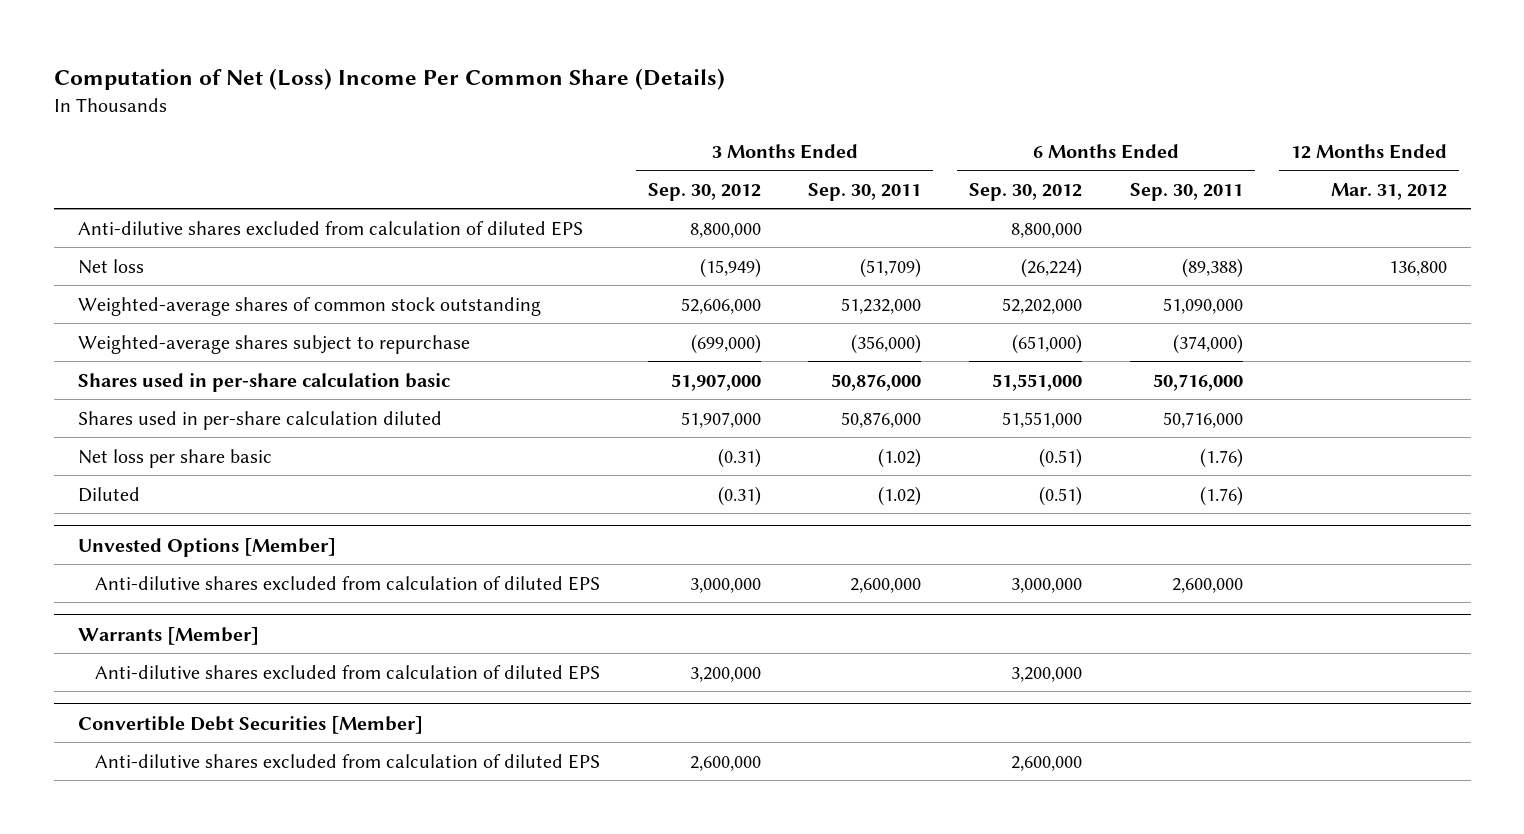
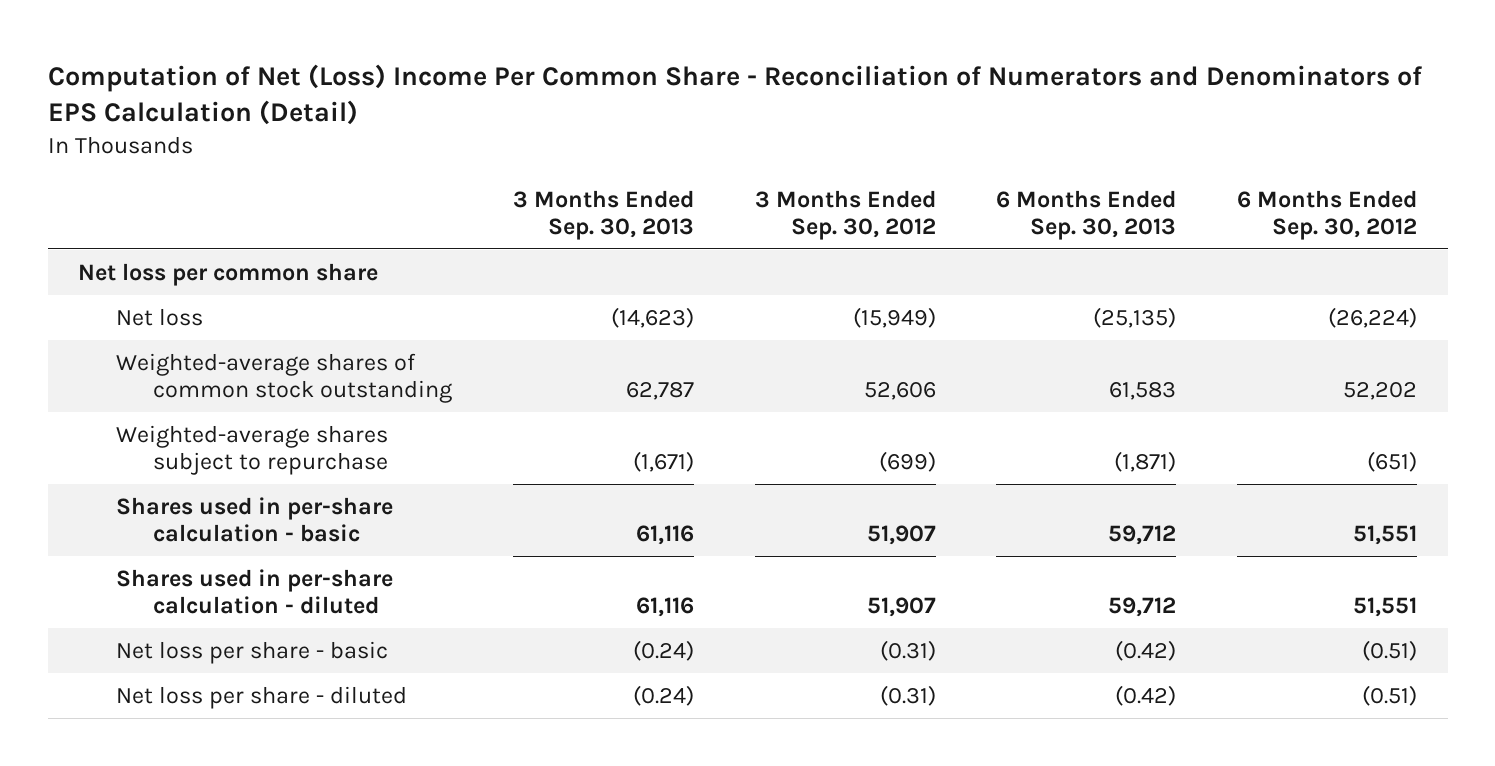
- Computation of Net (Loss) Income Per Common Share (Details)
+ Computation of Net (Loss) Income Per Common Share - Reconciliation of Numerators and Denominators of EPS Calculation (Detail)
- | 3 Months Ended Sep. 30, 2012 | 3 Months Ended Sep. 30, 2011 | 6 Months Ended Sep. 30, 2012 | 6 Months Ended Sep. 30, 2011 | 12 Months Ended Mar. 31, 2012
+ | 3 Months Ended Sep. 30, 2013 | 3 Months Ended Sep. 30, 2012 | 6 Months Ended Sep. 30, 2013 | 6 Months Ended Sep. 30, 2012
- Anti-dilutive shares excluded from calculation of diluted EPS | 8,800,000 | | 8,800,000 | |
+ Net loss per common share
- Weighted-average shares of common stock outstanding | 52,606,000 | 51,232,000 | 52,202,000 | 51,090,000 |
- Weighted-average shares subject to repurchase | (699,000) | (356,000) | (651,000) | (374,000) |
- Shares used in per-share calculation basic | 51,907,000 | 50,876,000 | 51,551,000 | 50,716,000 |
- Shares used in per-share calculation diluted | 51,907,000 | 50,876,000 | 51,551,000 | 50,716,000 |
- Net loss per share basic | (0.31) | (1.02) | (0.51) | (1.76) |
- Diluted | (0.31) | (1.02) | (0.51) | (1.76) |
- Unvested Options [Member]
- Anti-dilutive shares excluded from calculation of diluted EPS | 3,000,000 | 2,600,000 | 3,000,000 | 2,600,000 |
- Warrants [Member]
- Anti-dilutive shares excluded from calculation of diluted EPS | 3,200,000 | | 3,200,000 | |
- Convertible Debt Securities [Member]
- Anti-dilutive shares excluded from calculation of diluted EPS | 2,600,000 | | 2,600,000 | |
+ Weighted-average shares of common stock outstanding | 62,787 | 52,606 | 61,583 | 52,202
+ Weighted-average shares subject to repurchase | (1,671) | (699) | (1,871) | (651)
+ Shares used in per-share calculation - basic | 61,116 | 51,907 | 59,712 | 51,551
+ Shares used in per-share calculation - diluted | 61,116 | 51,907 | 59,712 | 51,551
+ Net loss per share - basic | (0.24) | (0.31) | (0.42) | (0.51)
+ Net loss per share - diluted | (0.24) | (0.31) | (0.42) | (0.51)

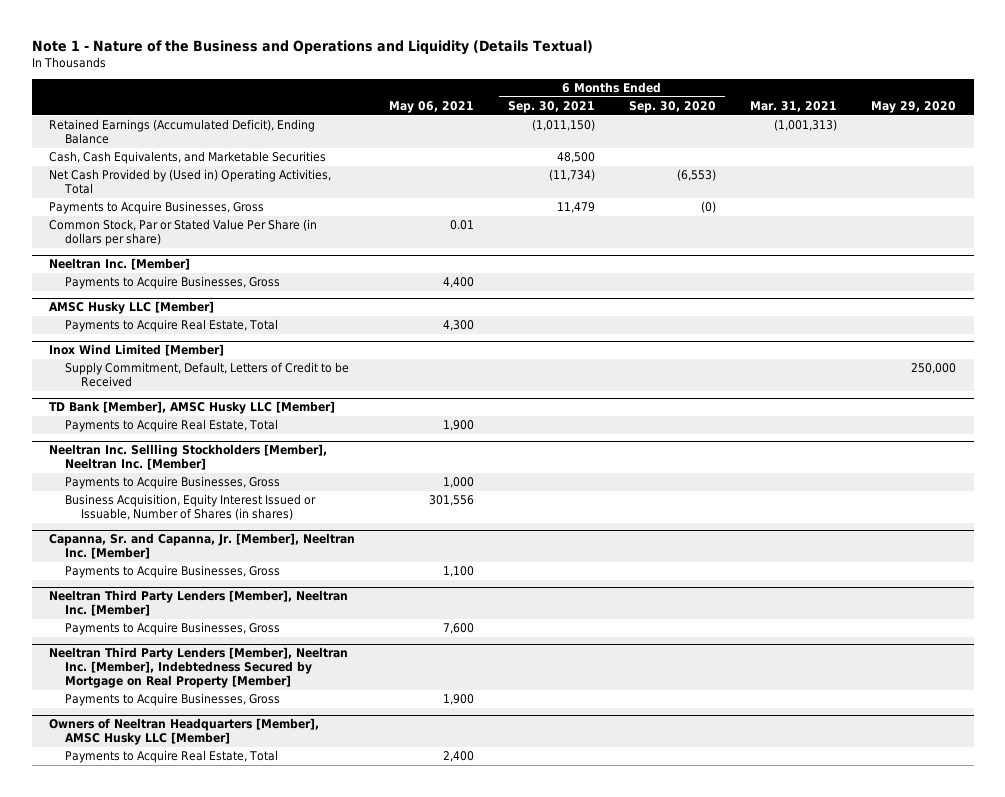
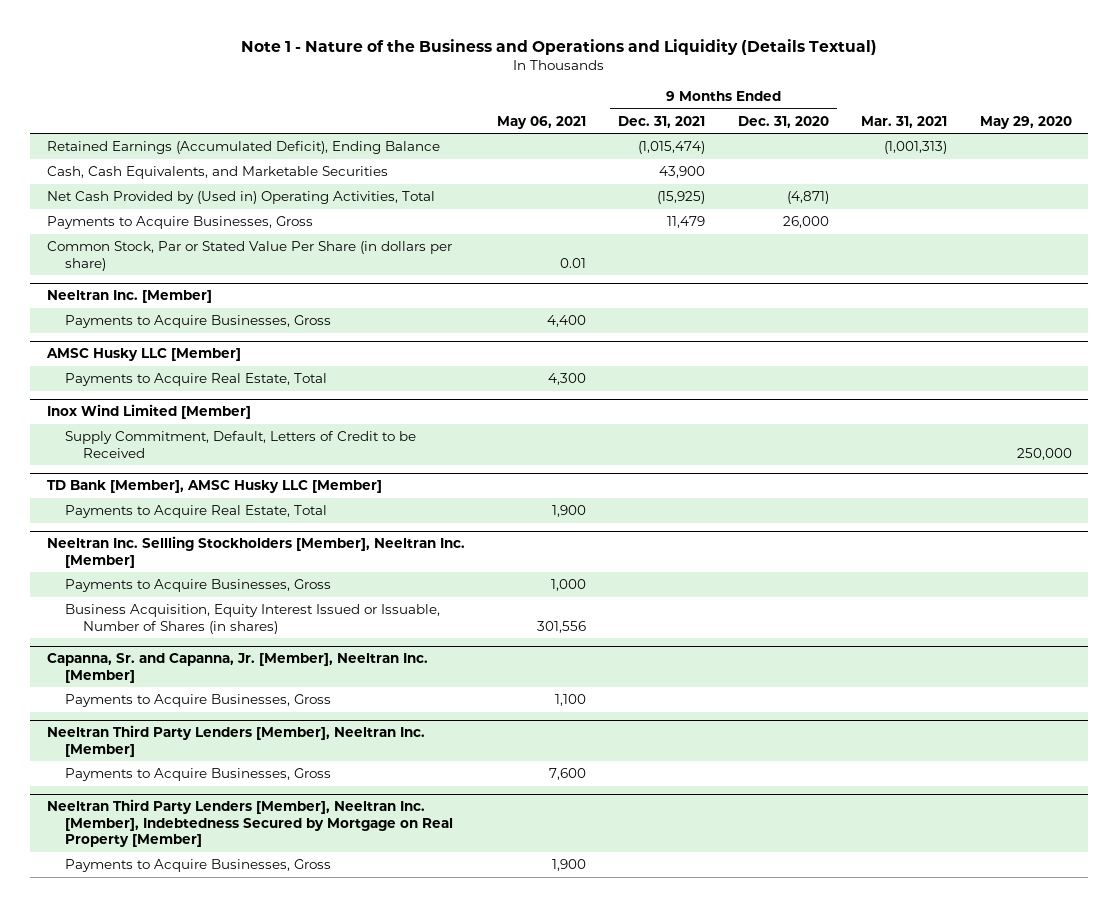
- | May 06, 2021 | 6 Months Ended Sep. 30, 2021 | 6 Months Ended Sep. 30, 2020 | Mar. 31, 2021 | May 29, 2020
+ | May 06, 2021 | 9 Months Ended Dec. 31, 2021 | 9 Months Ended Dec. 31, 2020 | Mar. 31, 2021 | May 29, 2020
- Owners of Neeltran Headquarters [Member], AMSC Husky LLC [Member]
- Payments to Acquire Real Estate, Total | 2,400 | | | |

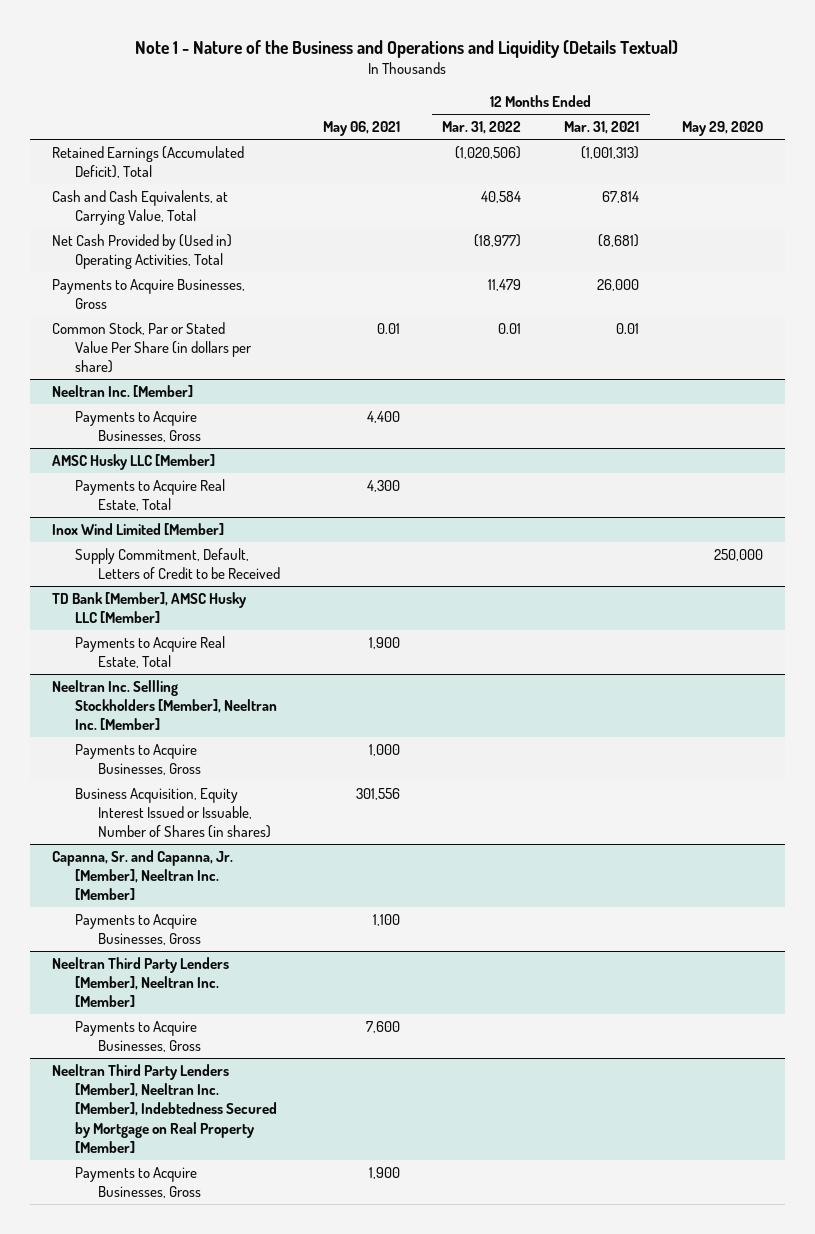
- | May 06, 2021 | 9 Months Ended Dec. 31, 2021 | 9 Months Ended Dec. 31, 2020 | Mar. 31, 2021 | May 29, 2020
+ | May 06, 2021 | 12 Months Ended Mar. 31, 2022 | 12 Months Ended Mar. 31, 2021 | May 29, 2020
- Retained Earnings (Accumulated Deficit), Ending Balance | | (1,015,474) | | (1,001,313) |
- Cash, Cash Equivalents, and Marketable Securities | | 43,900 | | |
+ Retained Earnings (Accumulated Deficit), Total | | (1,020,506) | (1,001,313) |
+ Cash and Cash Equivalents, at Carrying Value, Total | | 40,584 | 67,814 |

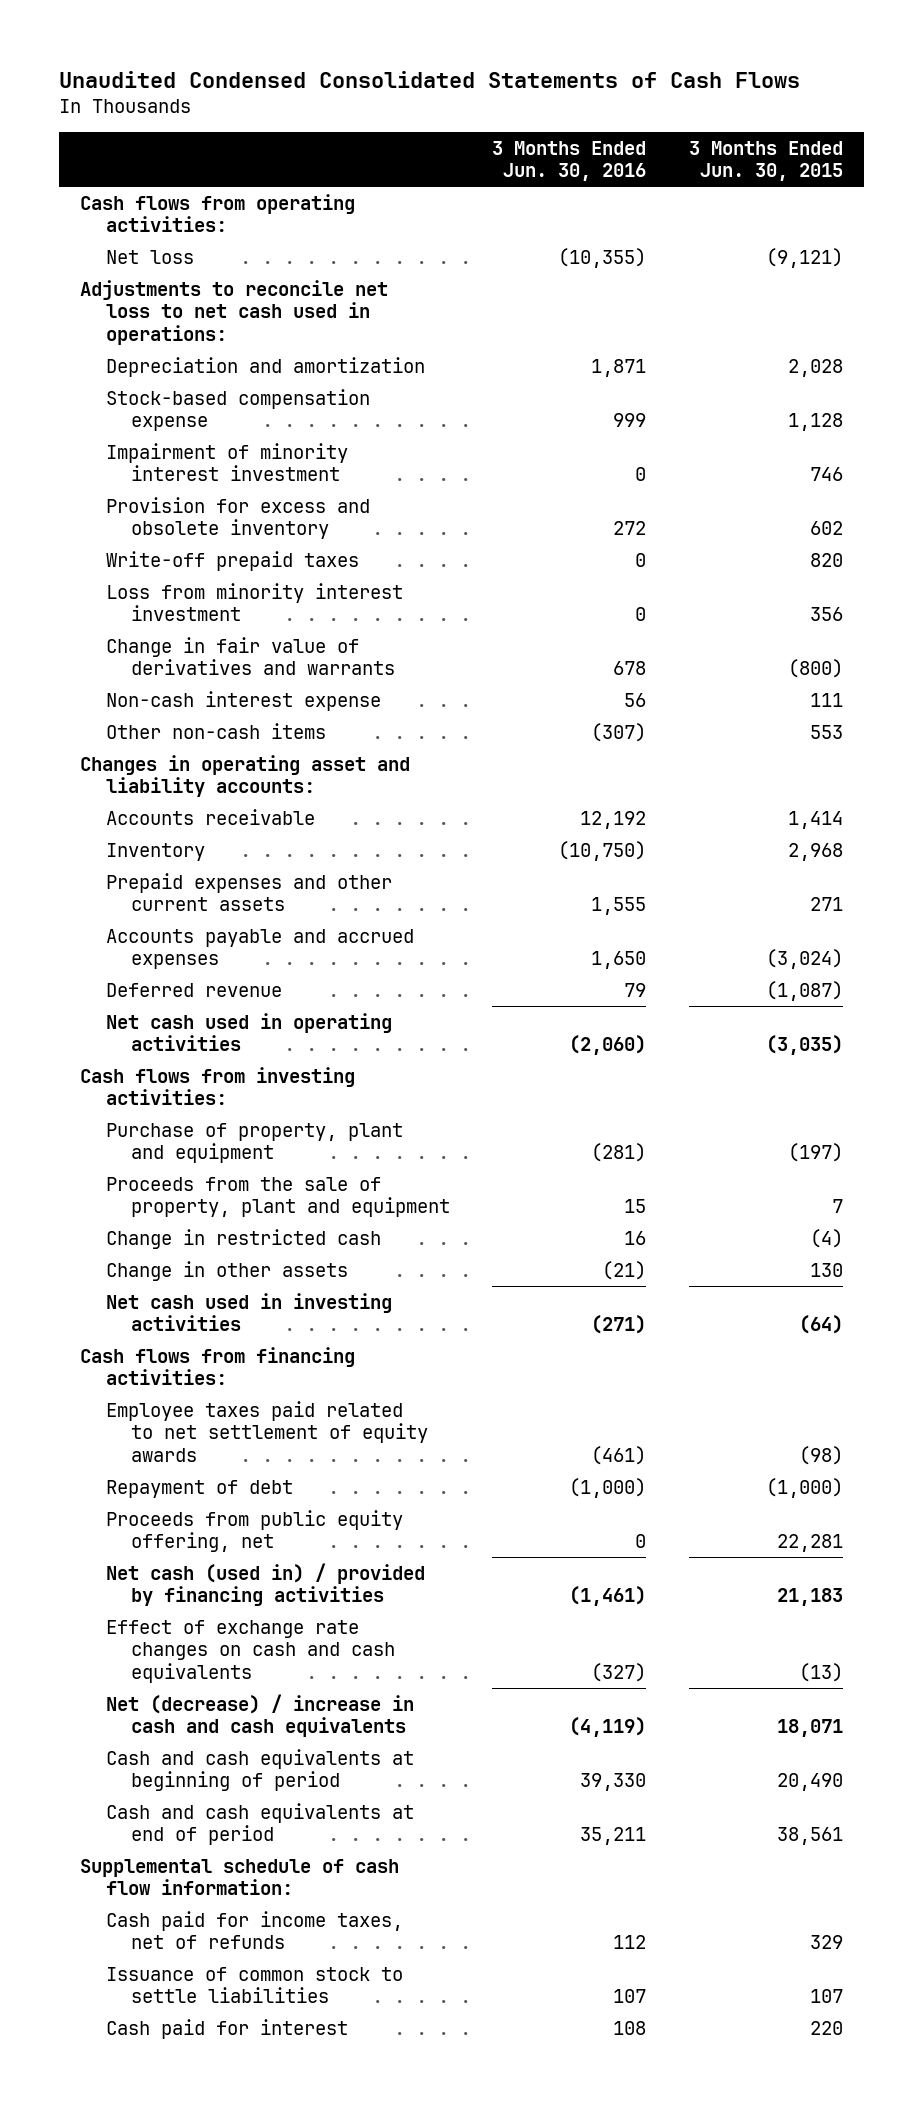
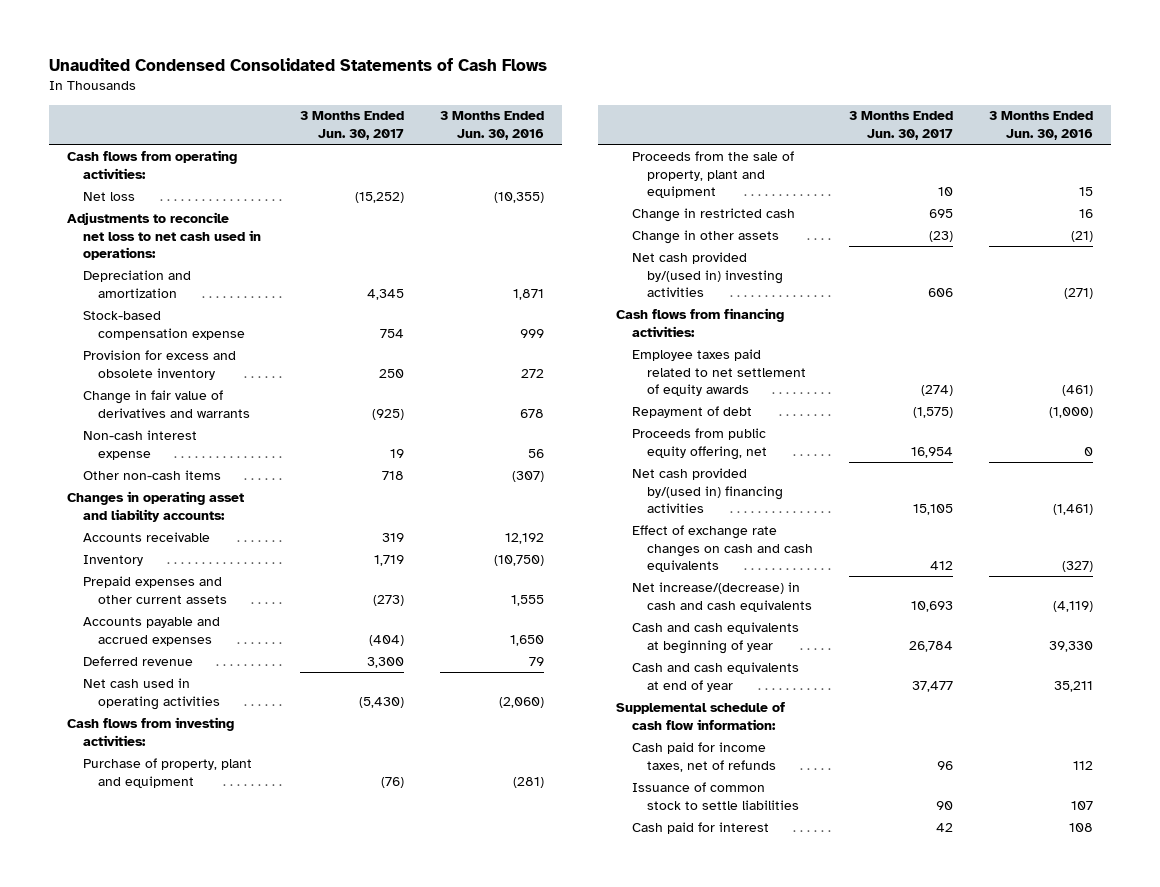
- | 3 Months Ended Jun. 30, 2016 | 3 Months Ended Jun. 30, 2015
+ | 3 Months Ended Jun. 30, 2017 | 3 Months Ended Jun. 30, 2016
- Impairment of minority interest investment | 0 | 746
- Write-off prepaid taxes | 0 | 820
- Loss from minority interest investment | 0 | 356
- Net cash used in investing activities | (271) | (64)
+ Net cash provided by/(used in) investing activities | 606 | (271)
- Net cash (used in) / provided by financing activities | (1,461) | 21,183
+ Net cash provided by/(used in) financing activities | 15,105 | (1,461)
- Net (decrease) / increase in cash and cash equivalents | (4,119) | 18,071
- Cash and cash equivalents at beginning of period | 39,330 | 20,490
- Cash and cash equivalents at end of period | 35,211 | 38,561
+ Net increase/(decrease) in cash and cash equivalents | 10,693 | (4,119)
+ Cash and cash equivalents at beginning of year | 26,784 | 39,330
+ Cash and cash equivalents at end of year | 37,477 | 35,211

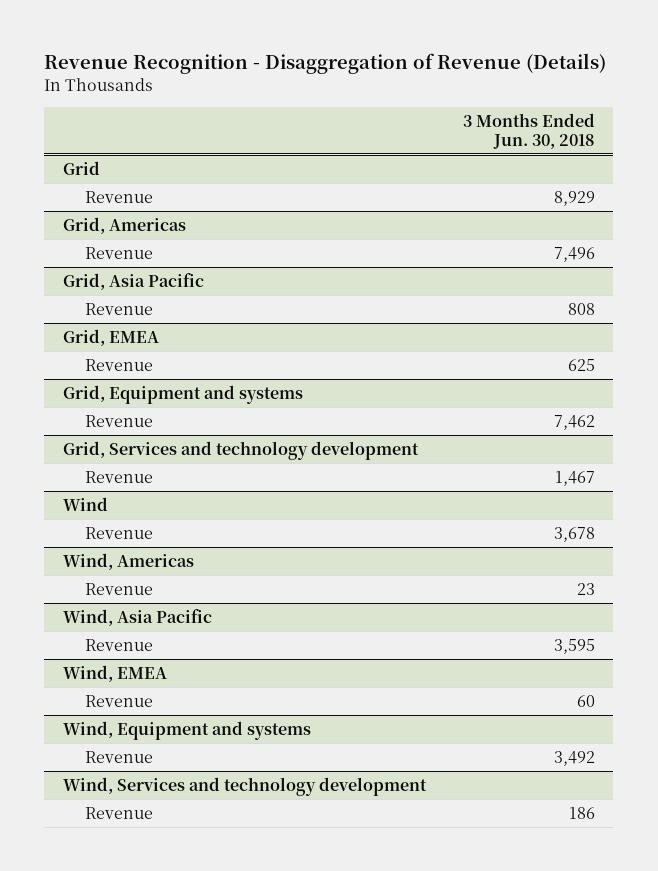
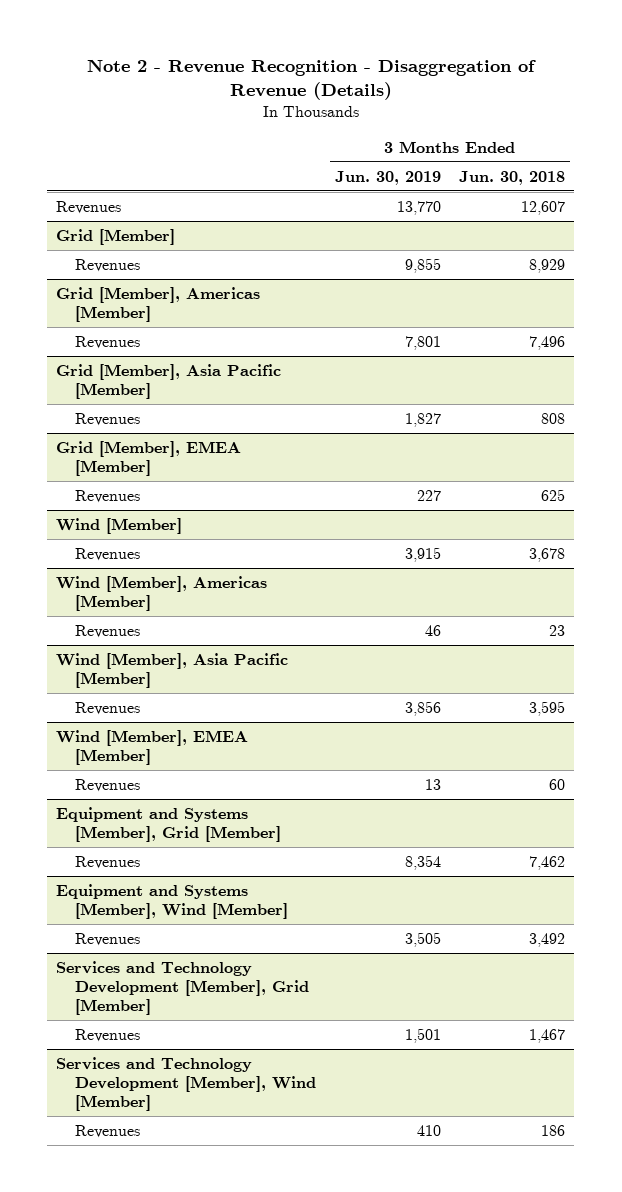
- Revenue Recognition - Disaggregation of Revenue (Details)
+ Note 2 - Revenue Recognition - Disaggregation of Revenue (Details)
- | 3 Months Ended Jun. 30, 2018
+ | 3 Months Ended Jun. 30, 2019 | 3 Months Ended Jun. 30, 2018
- Grid
- Revenue | 8,929
- Grid, Americas
- Revenue | 7,496
- Grid, Asia Pacific
- Revenue | 808
- Grid, EMEA
- Revenue | 625
- Grid, Equipment and systems
- Revenue | 7,462
- Grid, Services and technology development
- Revenue | 1,467
- Wind
- Revenue | 3,678
- Wind, Americas
- Revenue | 23
- Wind, Asia Pacific
- Revenue | 3,595
- Wind, EMEA
- Revenue | 60
- Wind, Equipment and systems
- Revenue | 3,492
- Wind, Services and technology development
- Revenue | 186
+ Revenues | 13,770 | 12,607
+ Grid [Member]
+ Revenues | 9,855 | 8,929
+ Grid [Member], Americas [Member]
+ Revenues | 7,801 | 7,496
+ Grid [Member], Asia Pacific [Member]
+ Revenues | 1,827 | 808
+ Grid [Member], EMEA [Member]
+ Revenues | 227 | 625
+ Wind [Member]
+ Revenues | 3,915 | 3,678
+ Wind [Member], Americas [Member]
+ Revenues | 46 | 23
+ Wind [Member], Asia Pacific [Member]
+ Revenues | 3,856 | 3,595
+ Wind [Member], EMEA [Member]
+ Revenues | 13 | 60
+ Equipment and Systems [Member], Grid [Member]
+ Revenues | 8,354 | 7,462
+ Equipment and Systems [Member], Wind [Member]
+ Revenues | 3,505 | 3,492
+ Services and Technology Development [Member], Grid [Member]
+ Revenues | 1,501 | 1,467
+ Services and Technology Development [Member], Wind [Member]
+ Revenues | 410 | 186

